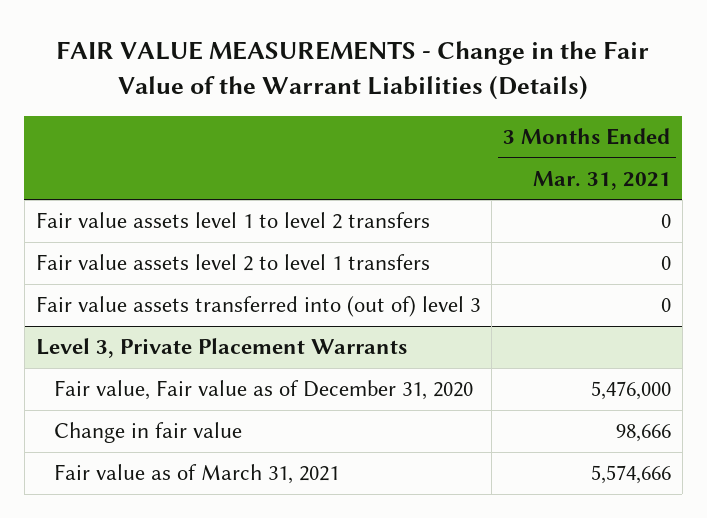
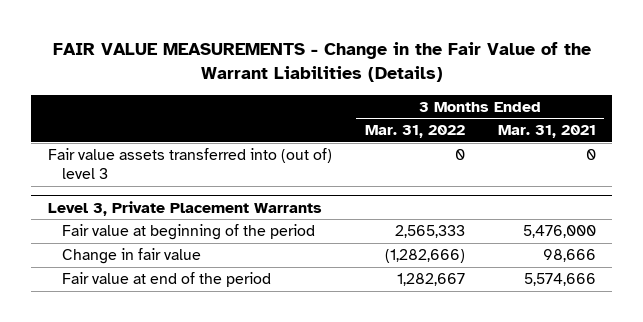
- | 3 Months Ended Mar. 31, 2021
+ | 3 Months Ended Mar. 31, 2022 | 3 Months Ended Mar. 31, 2021
- Fair value assets level 1 to level 2 transfers | 0
- Fair value assets level 2 to level 1 transfers | 0
@ Level 3, Private Placement Warrants
- Fair value, Fair value as of December 31, 2020 | 5,476,000
+ Fair value at beginning of the period | 2,565,333 | 5,476,000
- Fair value as of March 31, 2021 | 5,574,666
+ Fair value at end of the period | 1,282,667 | 5,574,666

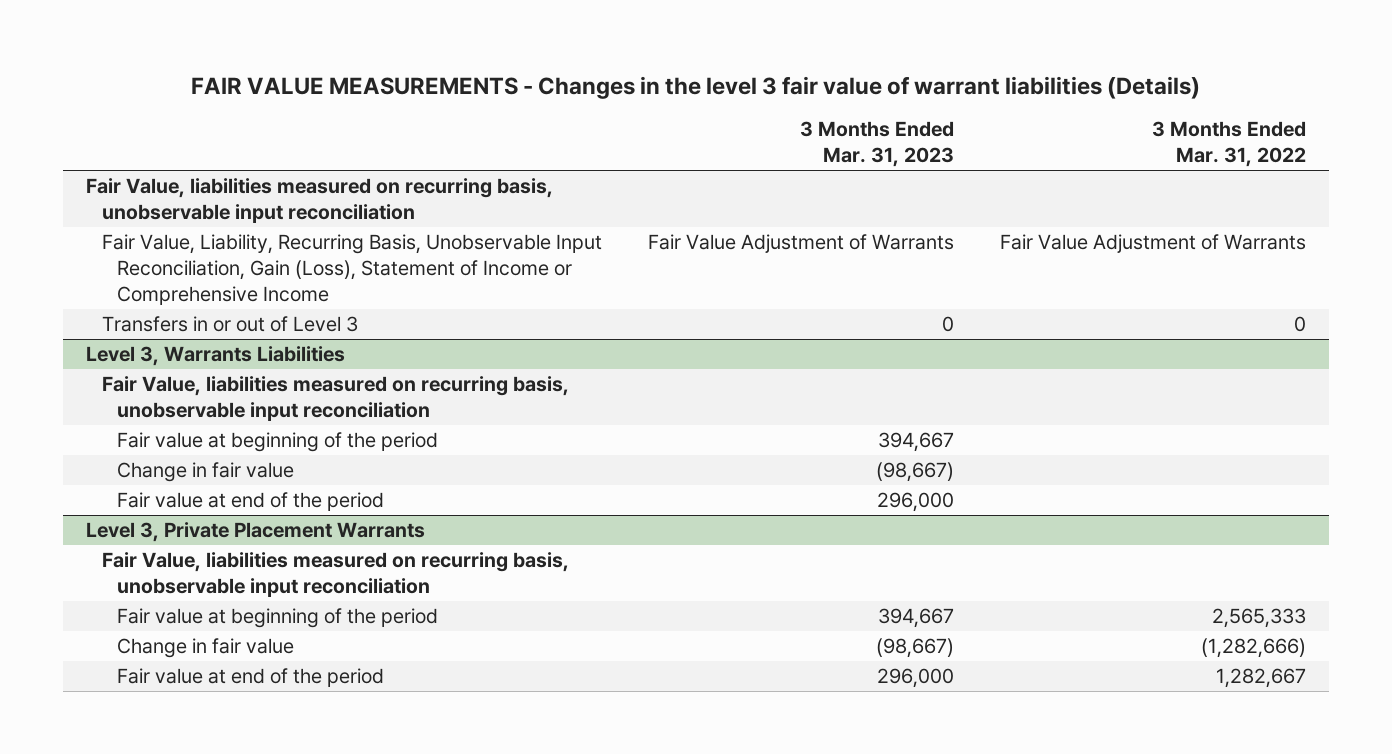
- FAIR VALUE MEASUREMENTS - Change in the Fair Value of the Warrant Liabilities (Details)
+ FAIR VALUE MEASUREMENTS - Changes in the level 3 fair value of warrant liabilities (Details)
- | 3 Months Ended Mar. 31, 2022 | 3 Months Ended Mar. 31, 2021
+ | 3 Months Ended Mar. 31, 2023 | 3 Months Ended Mar. 31, 2022
- Fair value assets transferred into (out of) level 3 | 0 | 0
+ Fair Value, liabilities measured on recurring basis, unobservable input reconciliation
+ Fair Value, Liability, Recurring Basis, Unobservable Input Reconciliation, Gain (Loss), Statement of Income or Comprehensive Income | Fair Value Adjustment of Warrants | Fair Value Adjustment of Warrants
+ Transfers in or out of Level 3 | 0 | 0
+ Level 3, Warrants Liabilities
+ Fair Value, liabilities measured on recurring basis, unobservable input reconciliation
+ Fair value at beginning of the period | 394,667 |
+ Change in fair value | (98,667) |
+ Fair value at end of the period | 296,000 |
@ Level 3, Private Placement Warrants
+ Fair Value, liabilities measured on recurring basis, unobservable input reconciliation

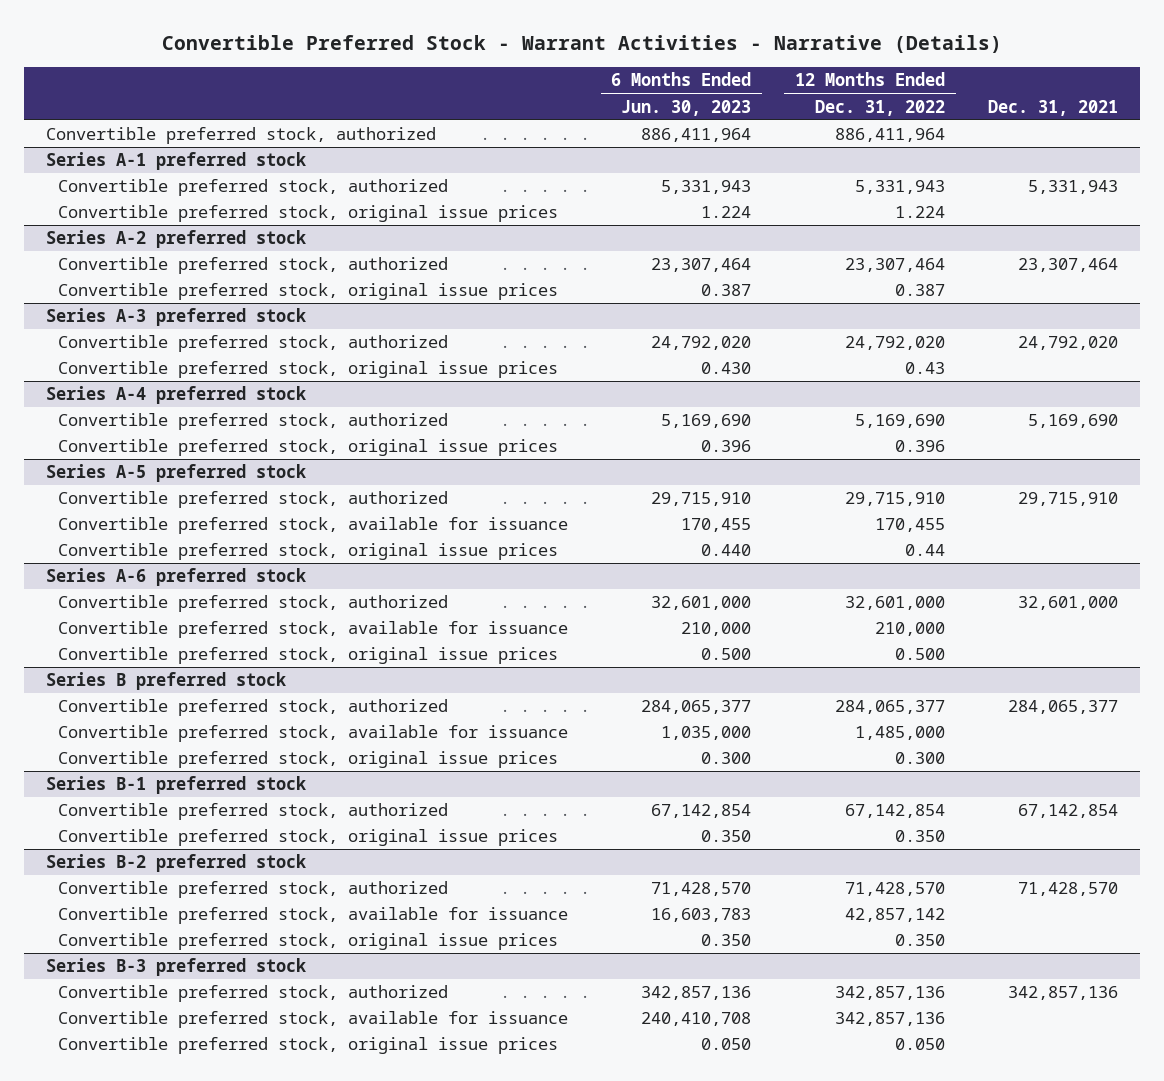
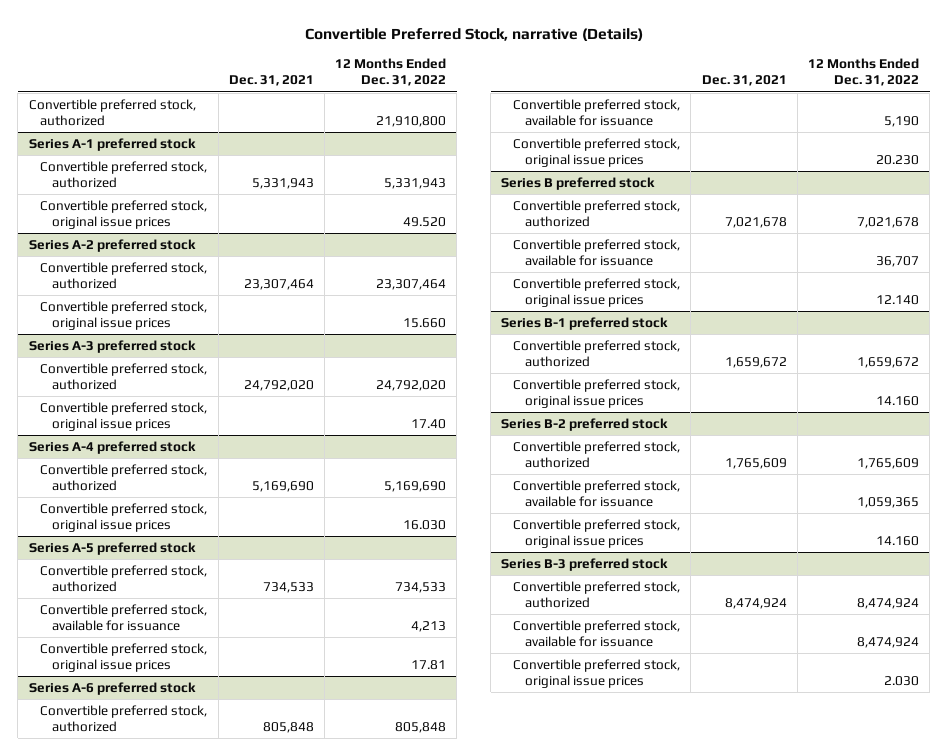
- Convertible Preferred Stock - Warrant Activities - Narrative (Details)
+ Convertible Preferred Stock, narrative (Details)
- | 6 Months Ended Jun. 30, 2023 | 12 Months Ended Dec. 31, 2022 | Dec. 31, 2021
+ | Dec. 31, 2021 | 12 Months Ended Dec. 31, 2022
- Convertible preferred stock, authorized | 886,411,964 | 886,411,964 |
+ Convertible preferred stock, authorized | | 21,910,800
@ Series A-1 preferred stock
- Convertible preferred stock, original issue prices | 1.224 | 1.224 |
+ Convertible preferred stock, original issue prices | | 49.520
@ Series A-2 preferred stock
- Convertible preferred stock, original issue prices | 0.387 | 0.387 |
+ Convertible preferred stock, original issue prices | | 15.660
@ Series A-3 preferred stock
- Convertible preferred stock, original issue prices | 0.430 | 0.43 |
+ Convertible preferred stock, original issue prices | | 17.40
@ Series A-4 preferred stock
- Convertible preferred stock, original issue prices | 0.396 | 0.396 |
+ Convertible preferred stock, original issue prices | | 16.030
@ Series A-5 preferred stock
- Convertible preferred stock, authorized | 29,715,910 | 29,715,910 | 29,715,910
- Convertible preferred stock, available for issuance | 170,455 | 170,455 |
- Convertible preferred stock, original issue prices | 0.440 | 0.44 |
+ Convertible preferred stock, authorized | 734,533 | 734,533
+ Convertible preferred stock, available for issuance | | 4,213
+ Convertible preferred stock, original issue prices | | 17.81
@ Series A-6 preferred stock
- Convertible preferred stock, authorized | 32,601,000 | 32,601,000 | 32,601,000
- Convertible preferred stock, available for issuance | 210,000 | 210,000 |
- Convertible preferred stock, original issue prices | 0.500 | 0.500 |
+ Convertible preferred stock, authorized | 805,848 | 805,848
+ Convertible preferred stock, available for issuance | | 5,190
+ Convertible preferred stock, original issue prices | | 20.230
@ Series B preferred stock
- Convertible preferred stock, authorized | 284,065,377 | 284,065,377 | 284,065,377
- Convertible preferred stock, available for issuance | 1,035,000 | 1,485,000 |
- Convertible preferred stock, original issue prices | 0.300 | 0.300 |
+ Convertible preferred stock, authorized | 7,021,678 | 7,021,678
+ Convertible preferred stock, available for issuance | | 36,707
+ Convertible preferred stock, original issue prices | | 12.140
@ Series B-1 preferred stock
- Convertible preferred stock, authorized | 67,142,854 | 67,142,854 | 67,142,854
- Convertible preferred stock, original issue prices | 0.350 | 0.350 |
+ Convertible preferred stock, authorized | 1,659,672 | 1,659,672
+ Convertible preferred stock, original issue prices | | 14.160
@ Series B-2 preferred stock
- Convertible preferred stock, authorized | 71,428,570 | 71,428,570 | 71,428,570
- Convertible preferred stock, available for issuance | 16,603,783 | 42,857,142 |
- Convertible preferred stock, original issue prices | 0.350 | 0.350 |
+ Convertible preferred stock, authorized | 1,765,609 | 1,765,609
+ Convertible preferred stock, available for issuance | | 1,059,365
+ Convertible preferred stock, original issue prices | | 14.160
@ Series B-3 preferred stock
- Convertible preferred stock, authorized | 342,857,136 | 342,857,136 | 342,857,136
- Convertible preferred stock, available for issuance | 240,410,708 | 342,857,136 |
- Convertible preferred stock, original issue prices | 0.050 | 0.050 |
+ Convertible preferred stock, authorized | 8,474,924 | 8,474,924
+ Convertible preferred stock, available for issuance | | 8,474,924
+ Convertible preferred stock, original issue prices | | 2.030

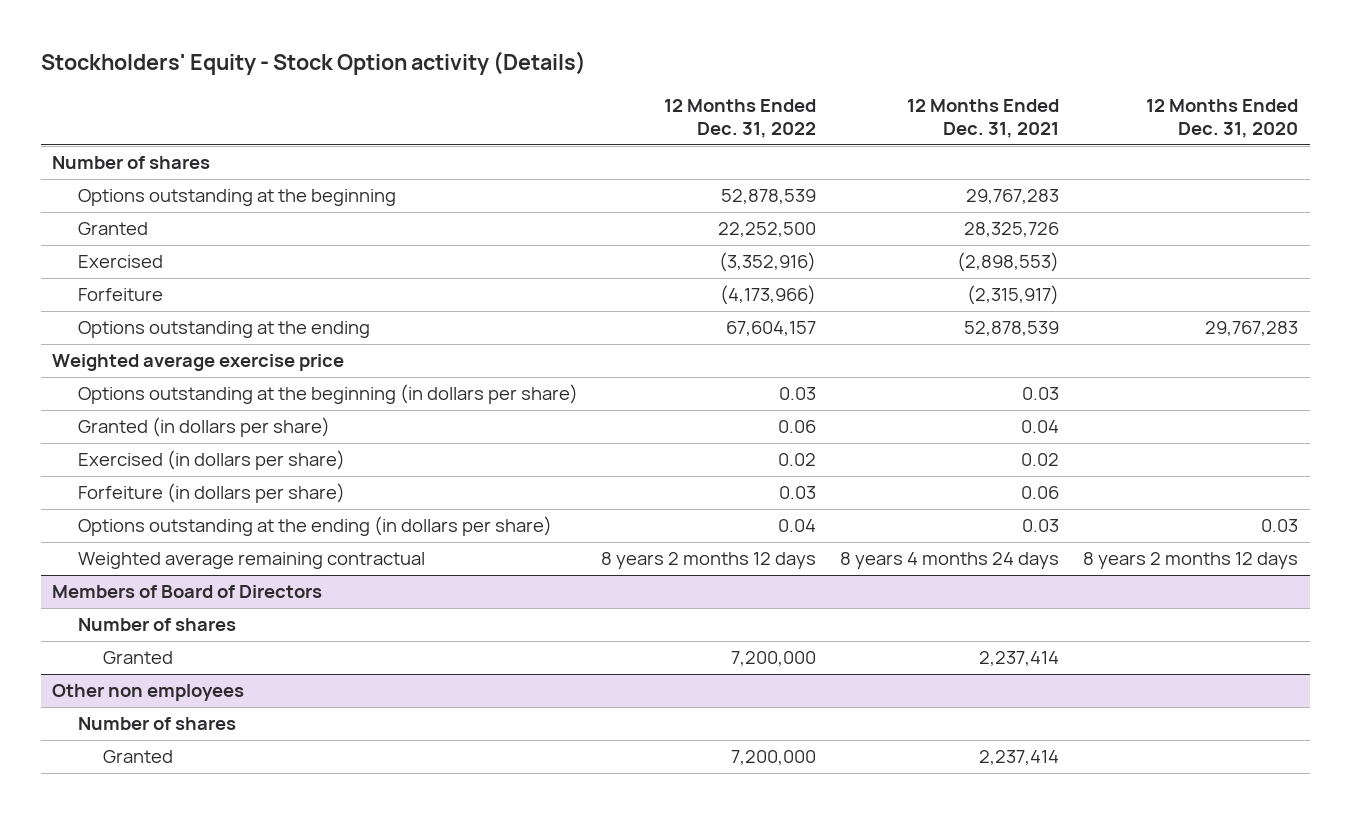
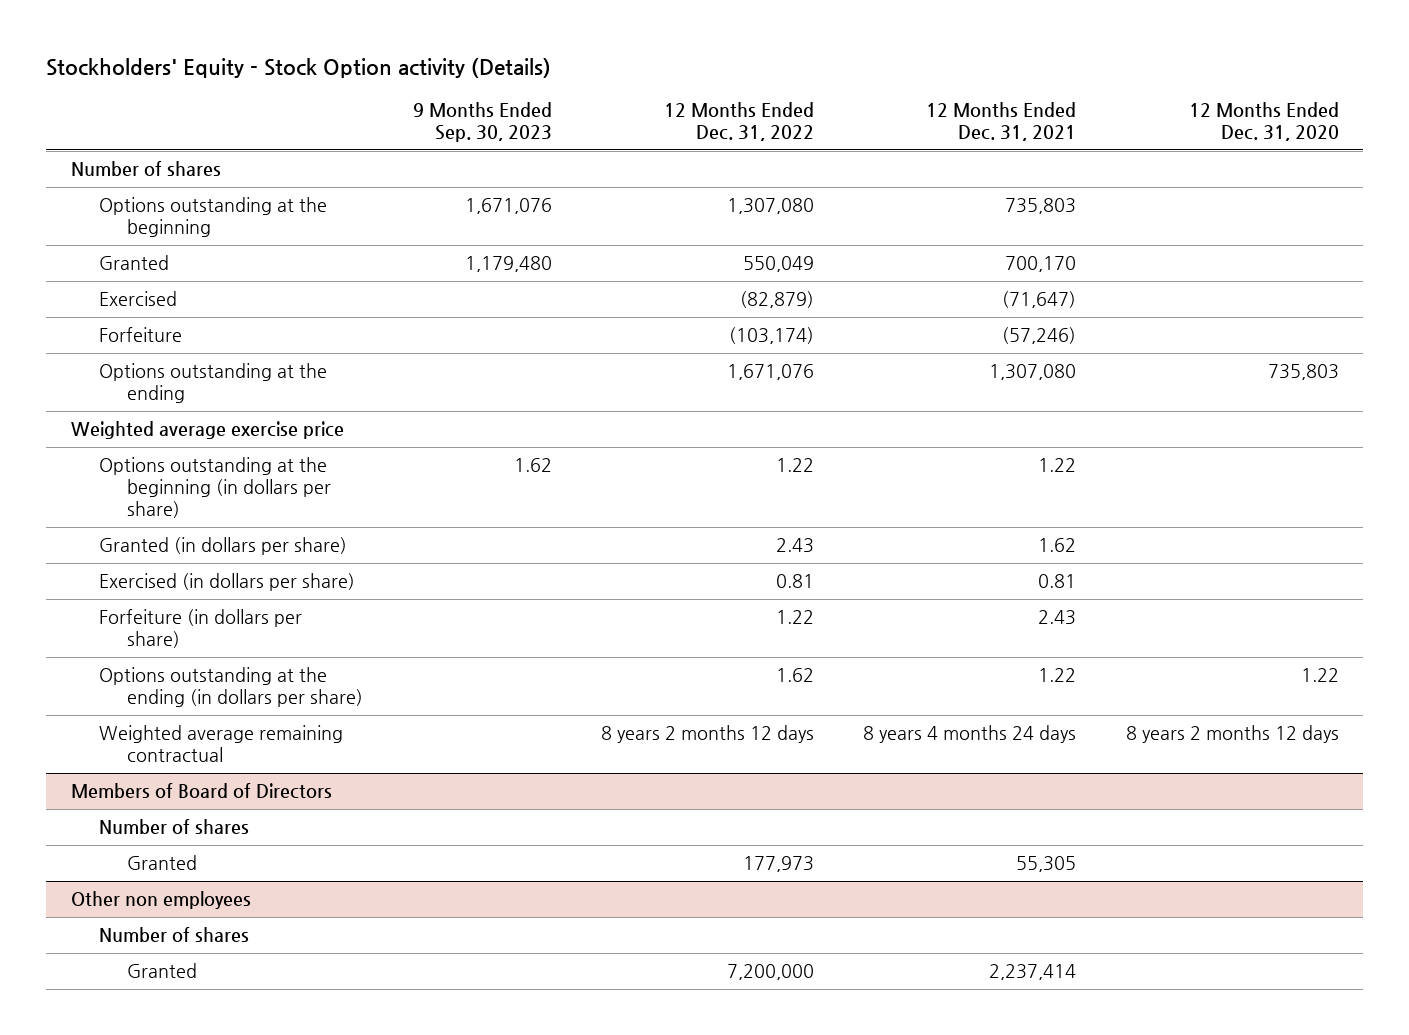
- | 12 Months Ended Dec. 31, 2022 | 12 Months Ended Dec. 31, 2021 | 12 Months Ended Dec. 31, 2020
+ | 9 Months Ended Sep. 30, 2023 | 12 Months Ended Dec. 31, 2022 | 12 Months Ended Dec. 31, 2021 | 12 Months Ended Dec. 31, 2020
- Options outstanding at the beginning | 52,878,539 | 29,767,283 |
- Granted | 22,252,500 | 28,325,726 |
- Exercised | (3,352,916) | (2,898,553) |
- Forfeiture | (4,173,966) | (2,315,917) |
- Options outstanding at the ending | 67,604,157 | 52,878,539 | 29,767,283
+ Options outstanding at the beginning | 1,671,076 | 1,307,080 | 735,803 |
+ Granted | 1,179,480 | 550,049 | 700,170 |
+ Exercised | | (82,879) | (71,647) |
+ Forfeiture | | (103,174) | (57,246) |
+ Options outstanding at the ending | | 1,671,076 | 1,307,080 | 735,803
- Options outstanding at the beginning (in dollars per share) | 0.03 | 0.03 |
- Granted (in dollars per share) | 0.06 | 0.04 |
- Exercised (in dollars per share) | 0.02 | 0.02 |
- Forfeiture (in dollars per share) | 0.03 | 0.06 |
- Options outstanding at the ending (in dollars per share) | 0.04 | 0.03 | 0.03
+ Options outstanding at the beginning (in dollars per share) | 1.62 | 1.22 | 1.22 |
+ Granted (in dollars per share) | | 2.43 | 1.62 |
+ Exercised (in dollars per share) | | 0.81 | 0.81 |
+ Forfeiture (in dollars per share) | | 1.22 | 2.43 |
+ Options outstanding at the ending (in dollars per share) | | 1.62 | 1.22 | 1.22
@ Members of Board of Directors
- Granted | 7,200,000 | 2,237,414 |
+ Granted | | 177,973 | 55,305 |

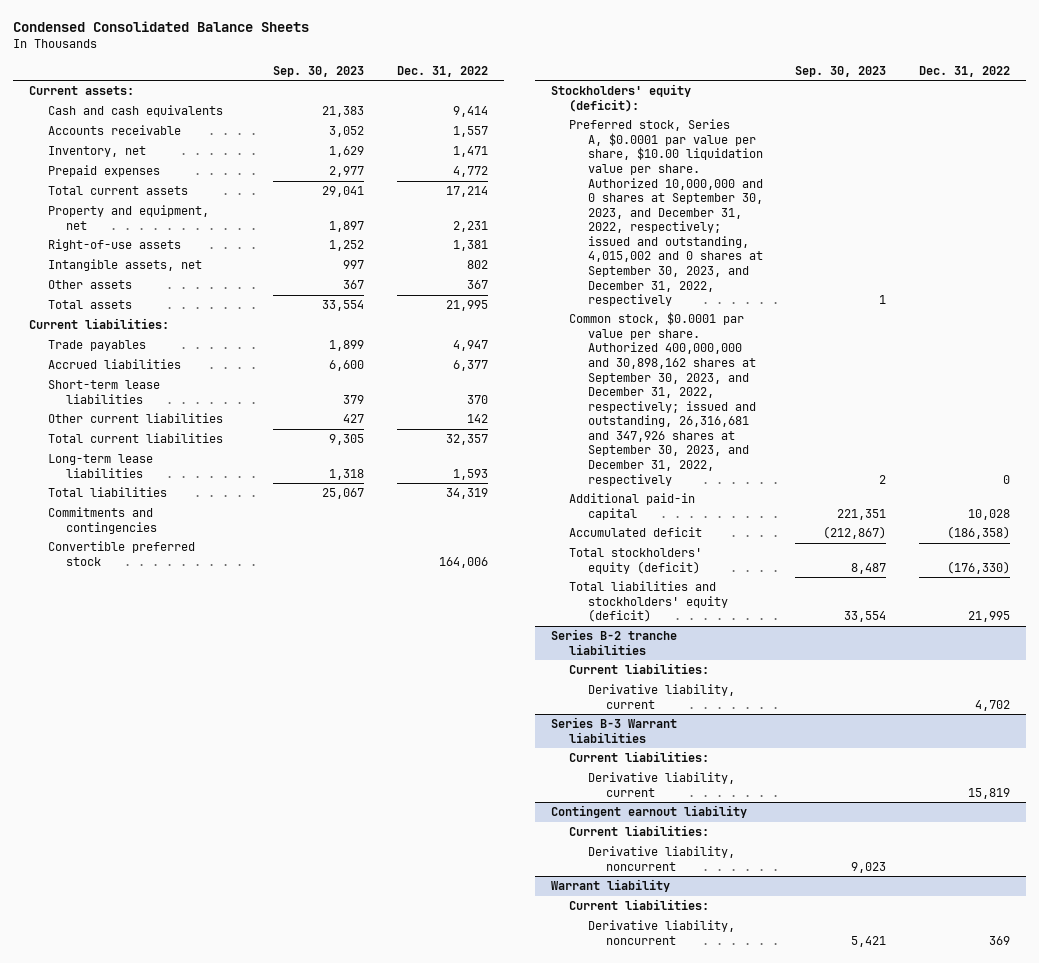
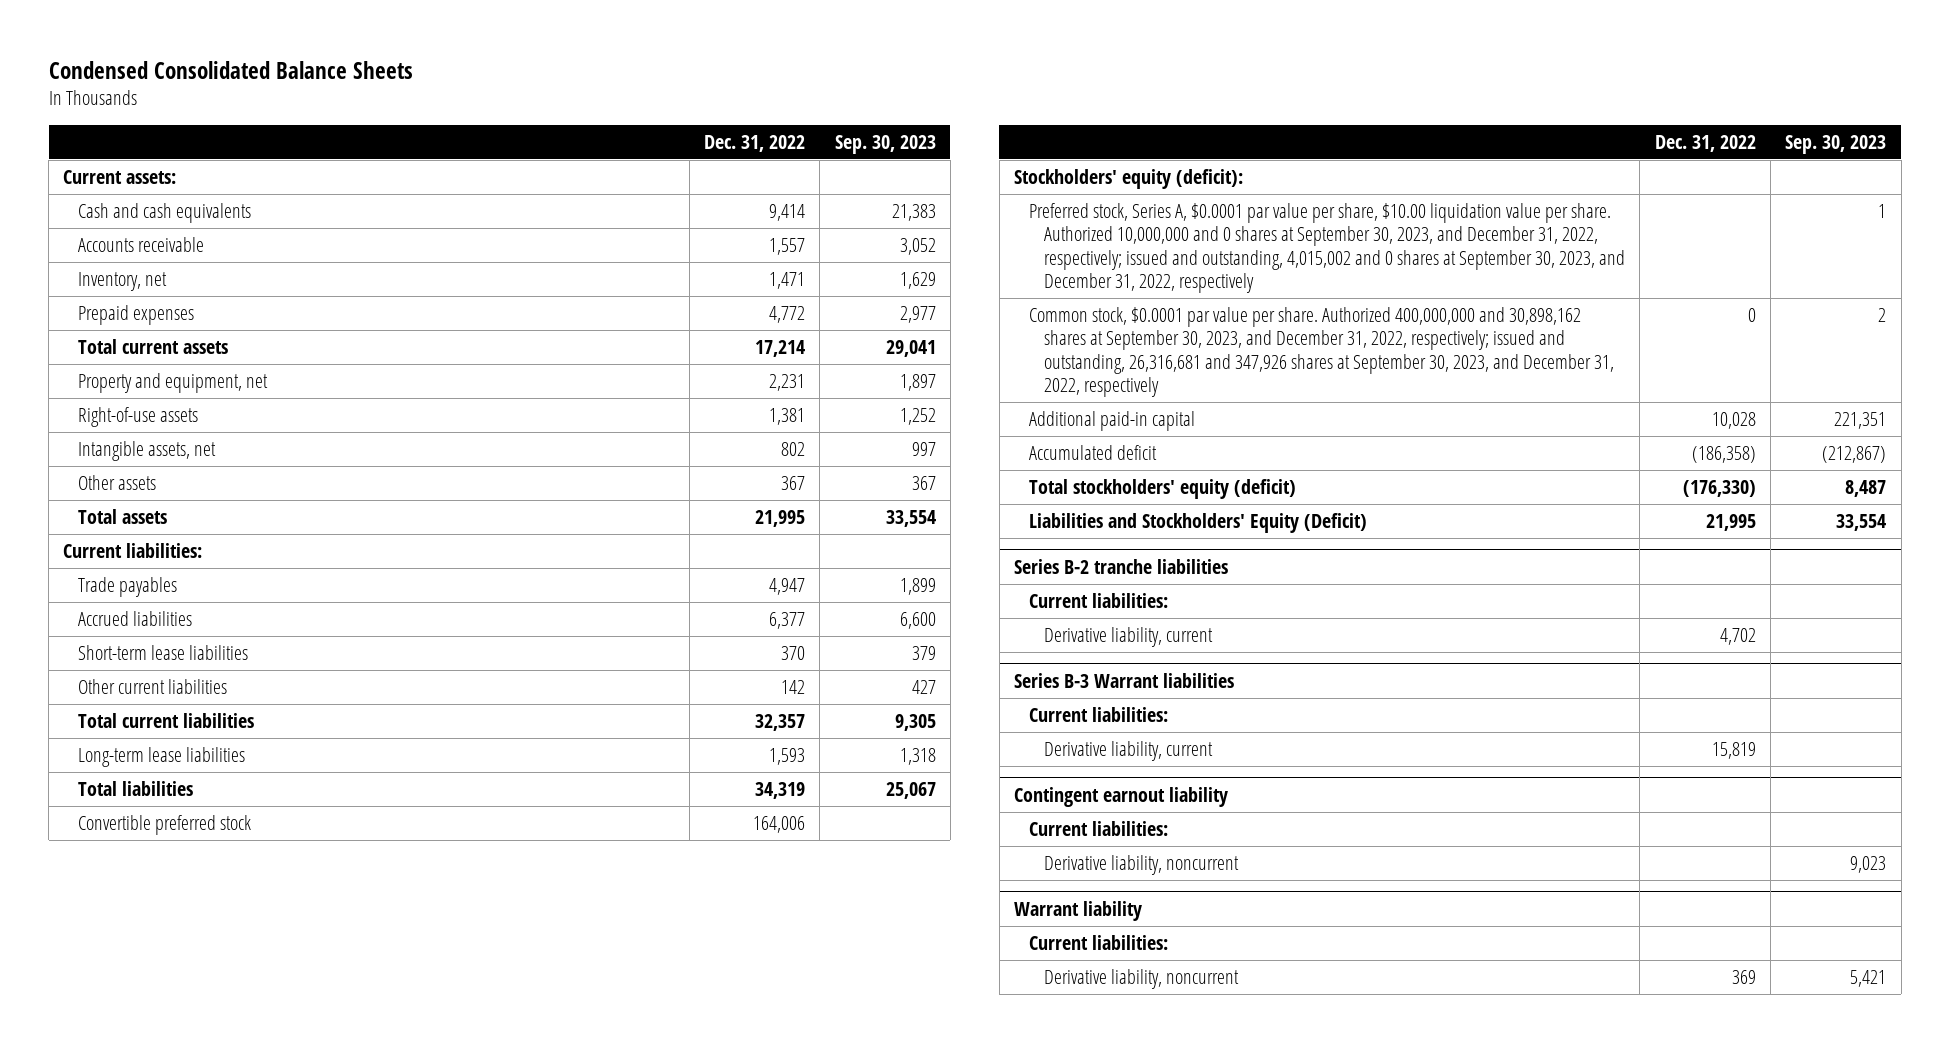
- | Sep. 30, 2023 | Dec. 31, 2022
+ | Dec. 31, 2022 | Sep. 30, 2023
- Commitments and contingencies
- Total liabilities and stockholders' equity (deficit) | 33,554 | 21,995
+ Liabilities and Stockholders' Equity (Deficit) | 21,995 | 33,554

